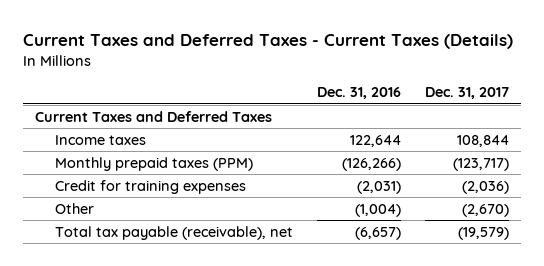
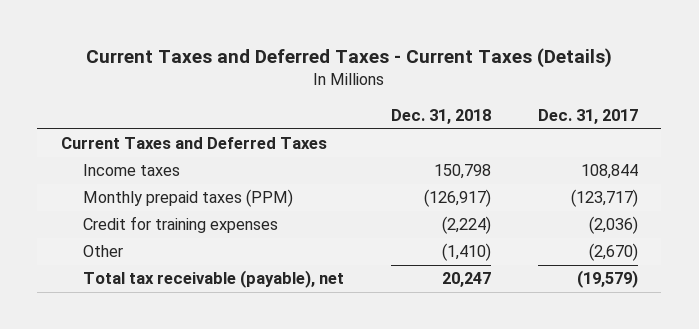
- | Dec. 31, 2016 | Dec. 31, 2017
+ | Dec. 31, 2018 | Dec. 31, 2017
- Total tax payable (receivable), net | (6,657) | (19,579)
+ Total tax receivable (payable), net | 20,247 | (19,579)

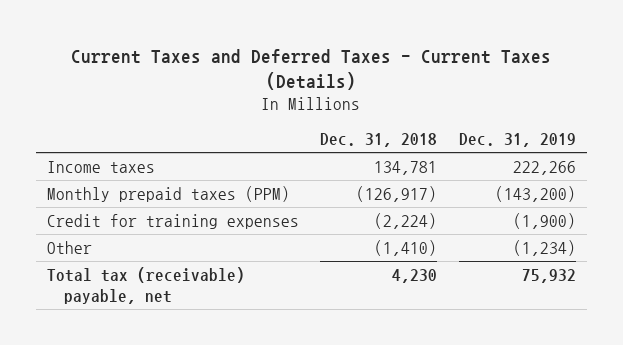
- | Dec. 31, 2018 | Dec. 31, 2017
+ | Dec. 31, 2018 | Dec. 31, 2019
- Current Taxes and Deferred Taxes
- Income taxes | 150,798 | 108,844
+ Income taxes | 134,781 | 222,266
- Total tax receivable (payable), net | 20,247 | (19,579)
+ Total tax (receivable) payable, net | 4,230 | 75,932

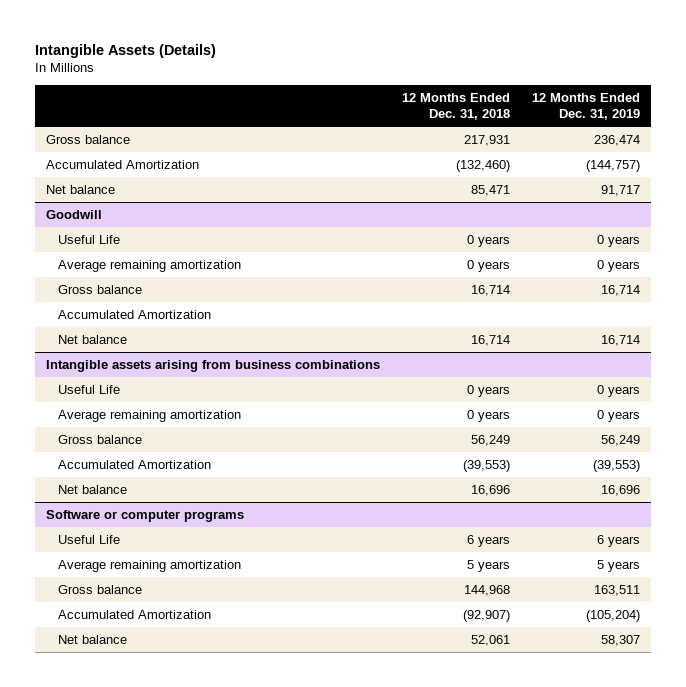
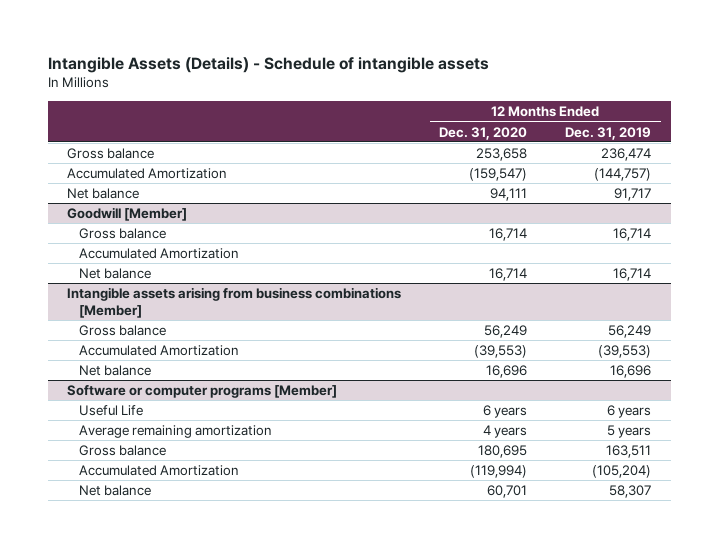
- Intangible Assets (Details)
+ Intangible Assets (Details) - Schedule of intangible assets
- | 12 Months Ended Dec. 31, 2018 | 12 Months Ended Dec. 31, 2019
+ | 12 Months Ended Dec. 31, 2020 | 12 Months Ended Dec. 31, 2019
- Goodwill
- Useful Life | 0 years | 0 years
- Average remaining amortization | 0 years | 0 years
+ Goodwill [Member]
- Intangible assets arising from business combinations
- Useful Life | 0 years | 0 years
- Average remaining amortization | 0 years | 0 years
+ Intangible assets arising from business combinations [Member]
- Software or computer programs
+ Software or computer programs [Member]

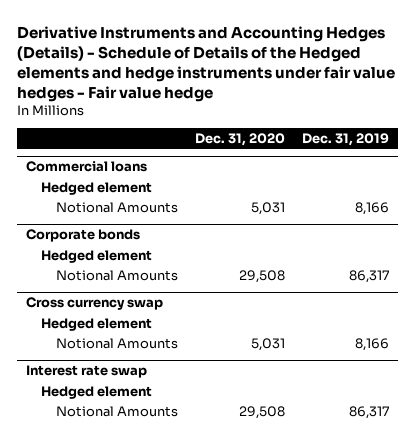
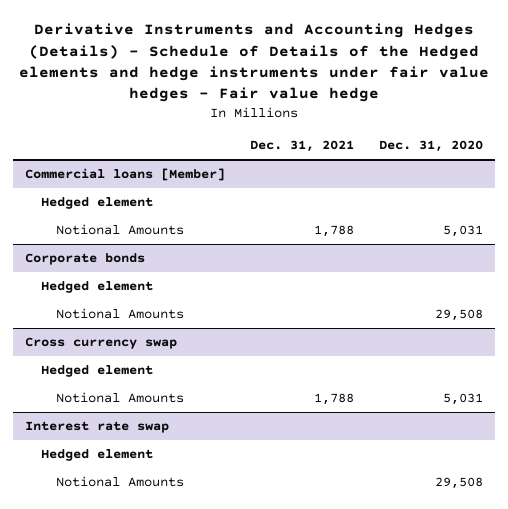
- | Dec. 31, 2020 | Dec. 31, 2019
+ | Dec. 31, 2021 | Dec. 31, 2020
- Commercial loans
+ Commercial loans [Member]

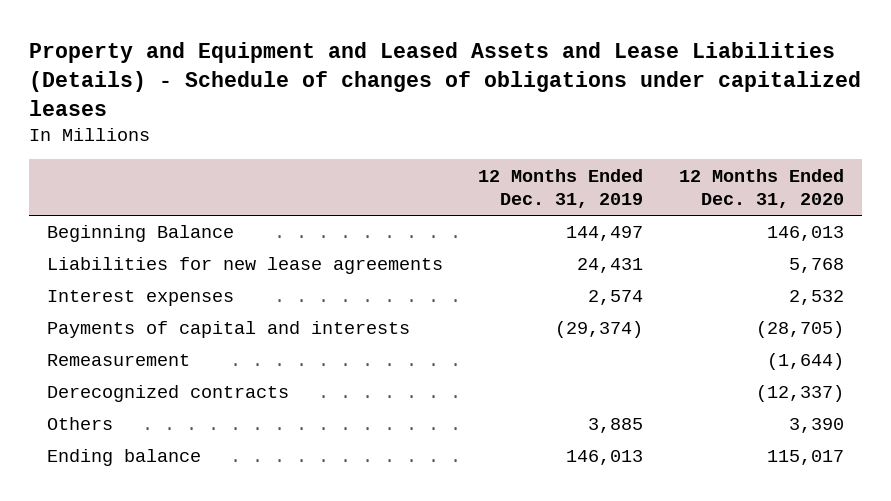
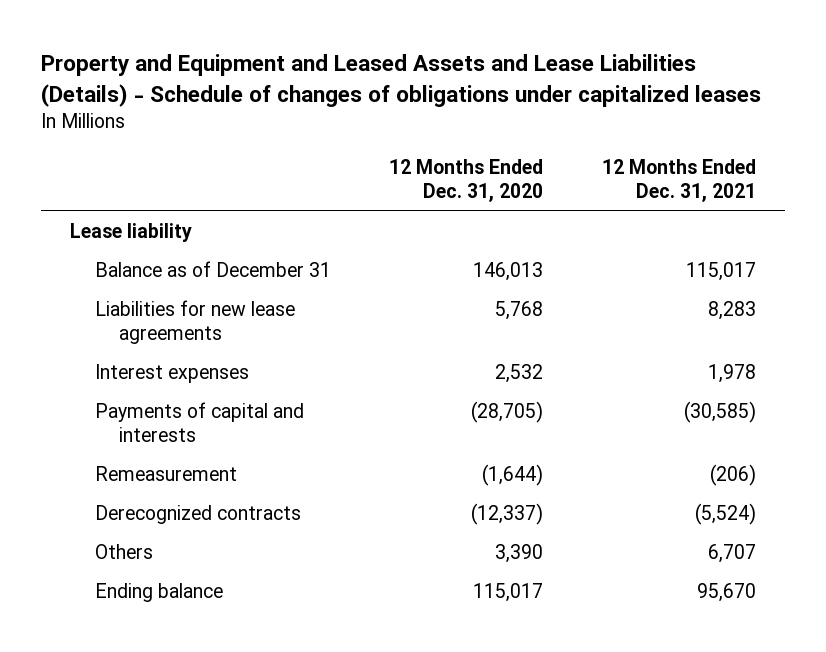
- | 12 Months Ended Dec. 31, 2019 | 12 Months Ended Dec. 31, 2020
+ | 12 Months Ended Dec. 31, 2020 | 12 Months Ended Dec. 31, 2021
- Beginning Balance | 144,497 | 146,013
+ Lease liability
+ Balance as of December 31 | 146,013 | 115,017

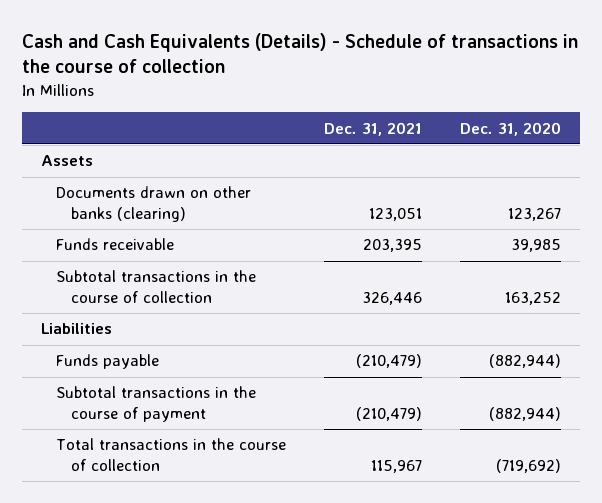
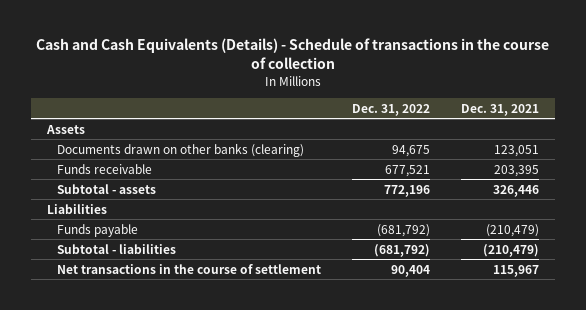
- | Dec. 31, 2021 | Dec. 31, 2020
+ | Dec. 31, 2022 | Dec. 31, 2021
- Subtotal transactions in the course of collection | 326,446 | 163,252
+ Subtotal - assets | 772,196 | 326,446
- Subtotal transactions in the course of payment | (210,479) | (882,944)
- Total transactions in the course of collection | 115,967 | (719,692)
+ Subtotal - liabilities | (681,792) | (210,479)
+ Net transactions in the course of settlement | 90,404 | 115,967

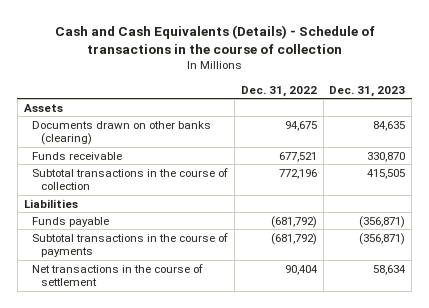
- | Dec. 31, 2022 | Dec. 31, 2021
+ | Dec. 31, 2022 | Dec. 31, 2023
- Subtotal - assets | 772,196 | 326,446
+ Subtotal transactions in the course of collection | 772,196 | 415,505
- Subtotal - liabilities | (681,792) | (210,479)
+ Subtotal transactions in the course of payments | (681,792) | (356,871)

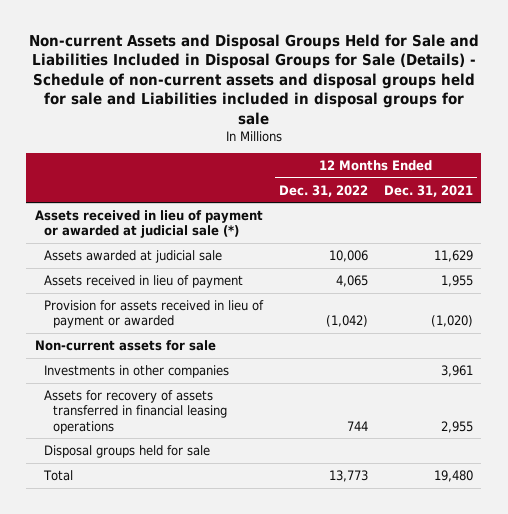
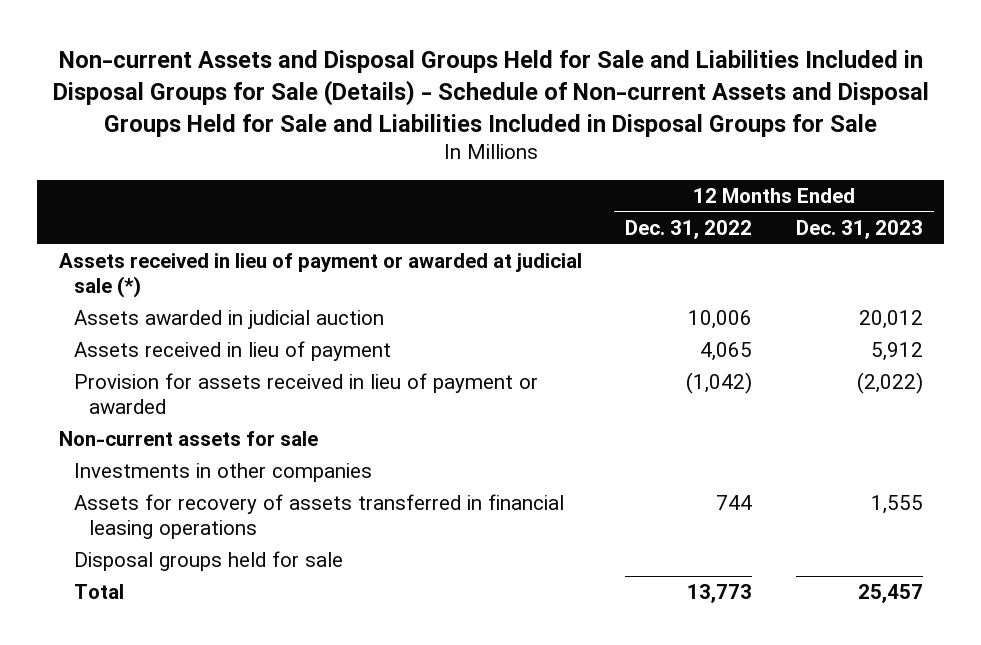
- Non-current Assets and Disposal Groups Held for Sale and Liabilities Included in Disposal Groups for Sale (Details) - Schedule of non-current assets and disposal groups held for sale and Liabilities included in disposal groups for sale
+ Non-current Assets and Disposal Groups Held for Sale and Liabilities Included in Disposal Groups for Sale (Details) - Schedule of Non-current Assets and Disposal Groups Held for Sale and Liabilities Included in Disposal Groups for Sale
- | 12 Months Ended Dec. 31, 2022 | 12 Months Ended Dec. 31, 2021
+ | 12 Months Ended Dec. 31, 2022 | 12 Months Ended Dec. 31, 2023
- Assets awarded at judicial sale | 10,006 | 11,629
+ Assets awarded in judicial auction | 10,006 | 20,012

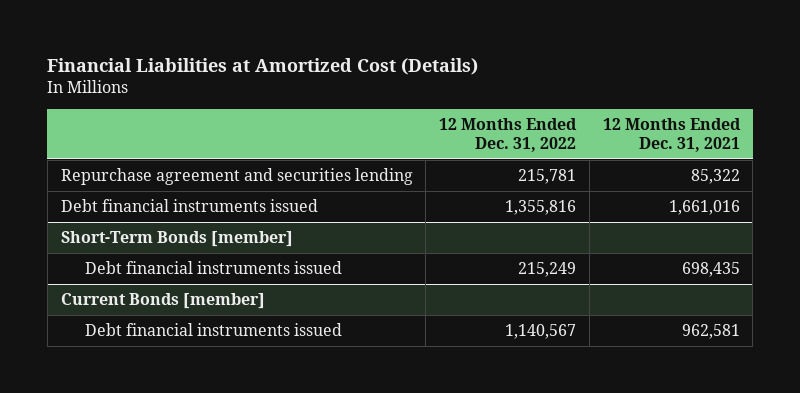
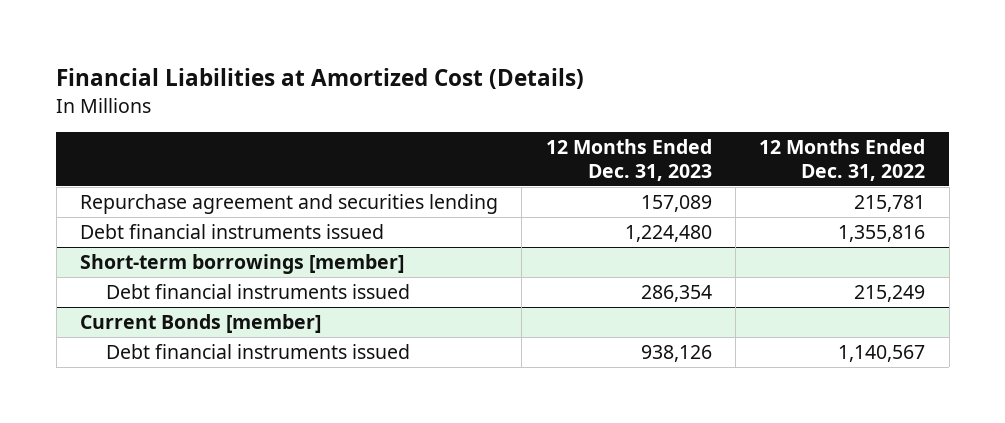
- | 12 Months Ended Dec. 31, 2022 | 12 Months Ended Dec. 31, 2021
+ | 12 Months Ended Dec. 31, 2023 | 12 Months Ended Dec. 31, 2022
- Short-Term Bonds [member]
+ Short-term borrowings [member]

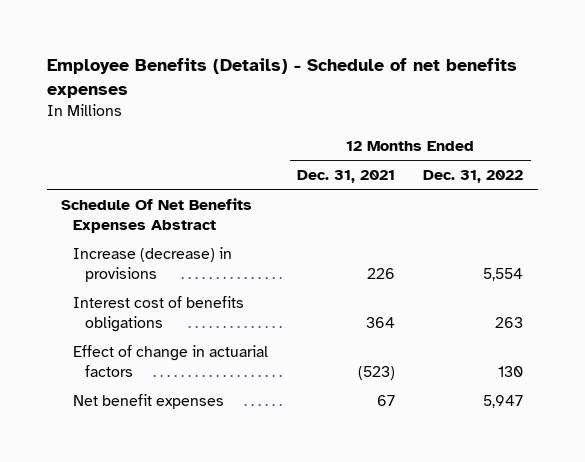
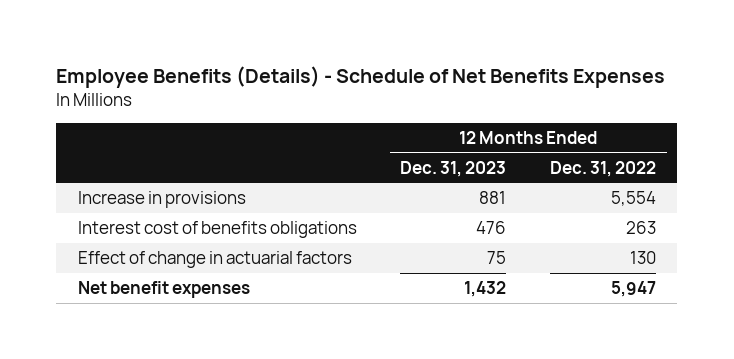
- Employee Benefits (Details) - Schedule of net benefits expenses
+ Employee Benefits (Details) - Schedule of Net Benefits Expenses
- | 12 Months Ended Dec. 31, 2021 | 12 Months Ended Dec. 31, 2022
+ | 12 Months Ended Dec. 31, 2023 | 12 Months Ended Dec. 31, 2022
- Schedule Of Net Benefits Expenses Abstract
- Increase (decrease) in provisions | 226 | 5,554
+ Increase in provisions | 881 | 5,554

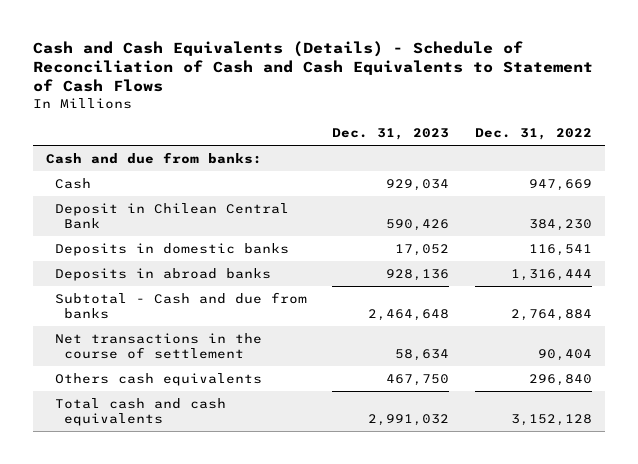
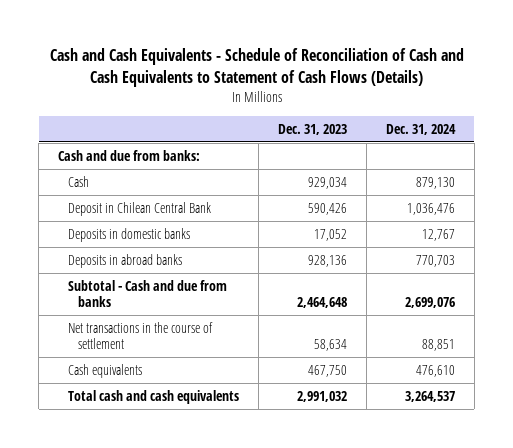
- Cash and Cash Equivalents (Details) - Schedule of Reconciliation of Cash and Cash Equivalents to Statement of Cash Flows
+ Cash and Cash Equivalents - Schedule of Reconciliation of Cash and Cash Equivalents to Statement of Cash Flows (Details)
- | Dec. 31, 2023 | Dec. 31, 2022
+ | Dec. 31, 2023 | Dec. 31, 2024
- Others cash equivalents | 467,750 | 296,840
+ Cash equivalents | 467,750 | 476,610

